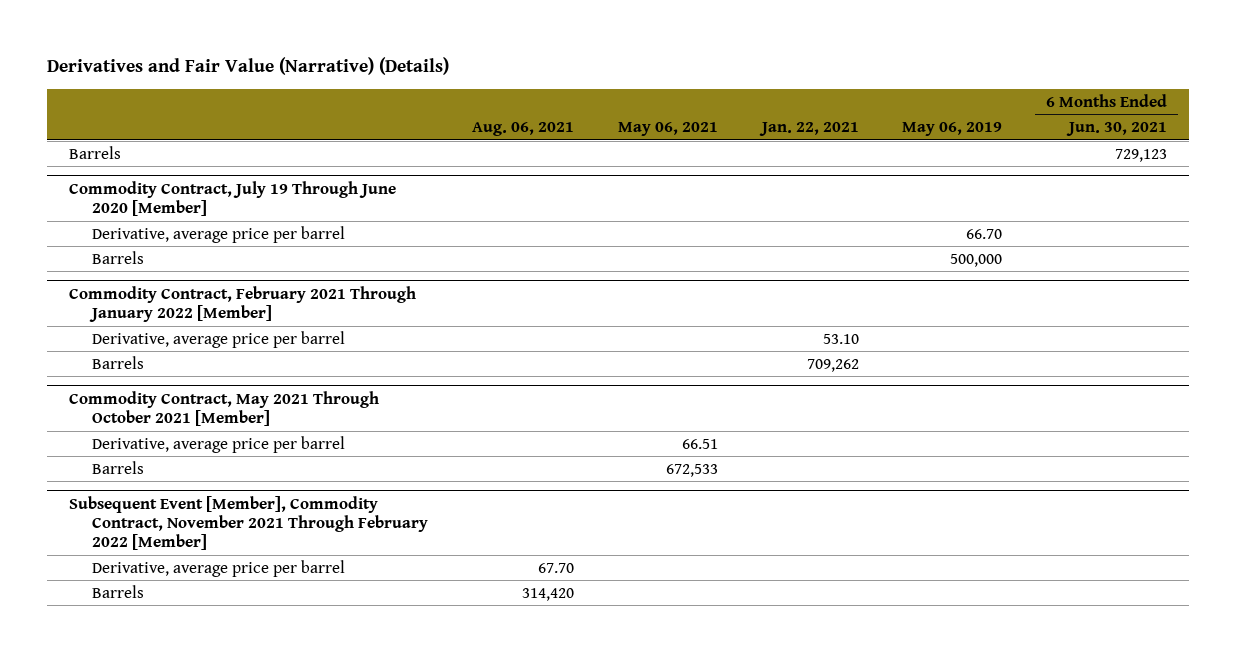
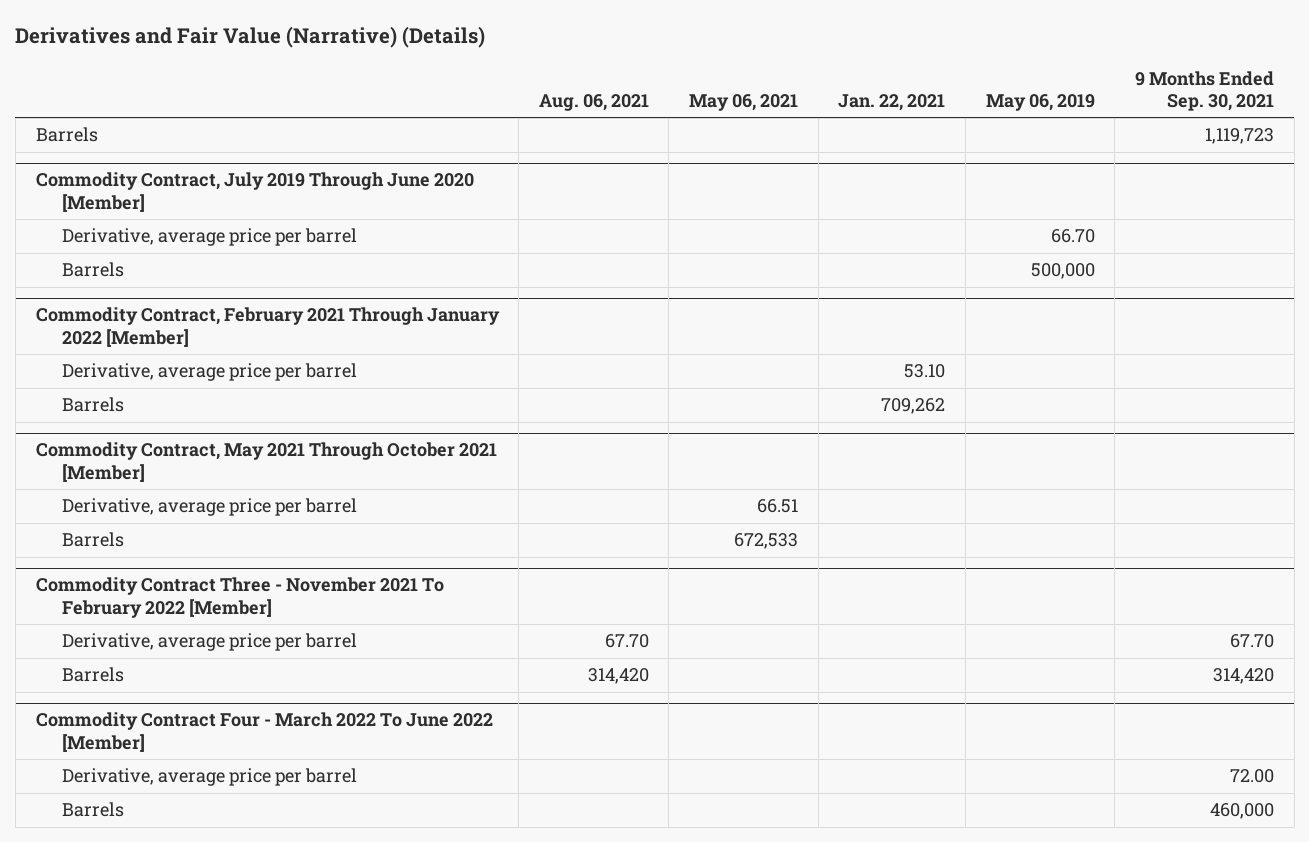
- | Aug. 06, 2021 | May 06, 2021 | Jan. 22, 2021 | May 06, 2019 | 6 Months Ended Jun. 30, 2021
+ | Aug. 06, 2021 | May 06, 2021 | Jan. 22, 2021 | May 06, 2019 | 9 Months Ended Sep. 30, 2021
- Commodity Contract, July 19 Through June 2020 [Member]
+ Commodity Contract, July 2019 Through June 2020 [Member]
- Subsequent Event [Member], Commodity Contract, November 2021 Through February 2022 [Member]
+ Commodity Contract Three - November 2021 To February 2022 [Member]
+ Commodity Contract Four - March 2022 To June 2022 [Member]
+ Derivative, average price per barrel | | | | | 72.00
+ Barrels | | | | | 460,000

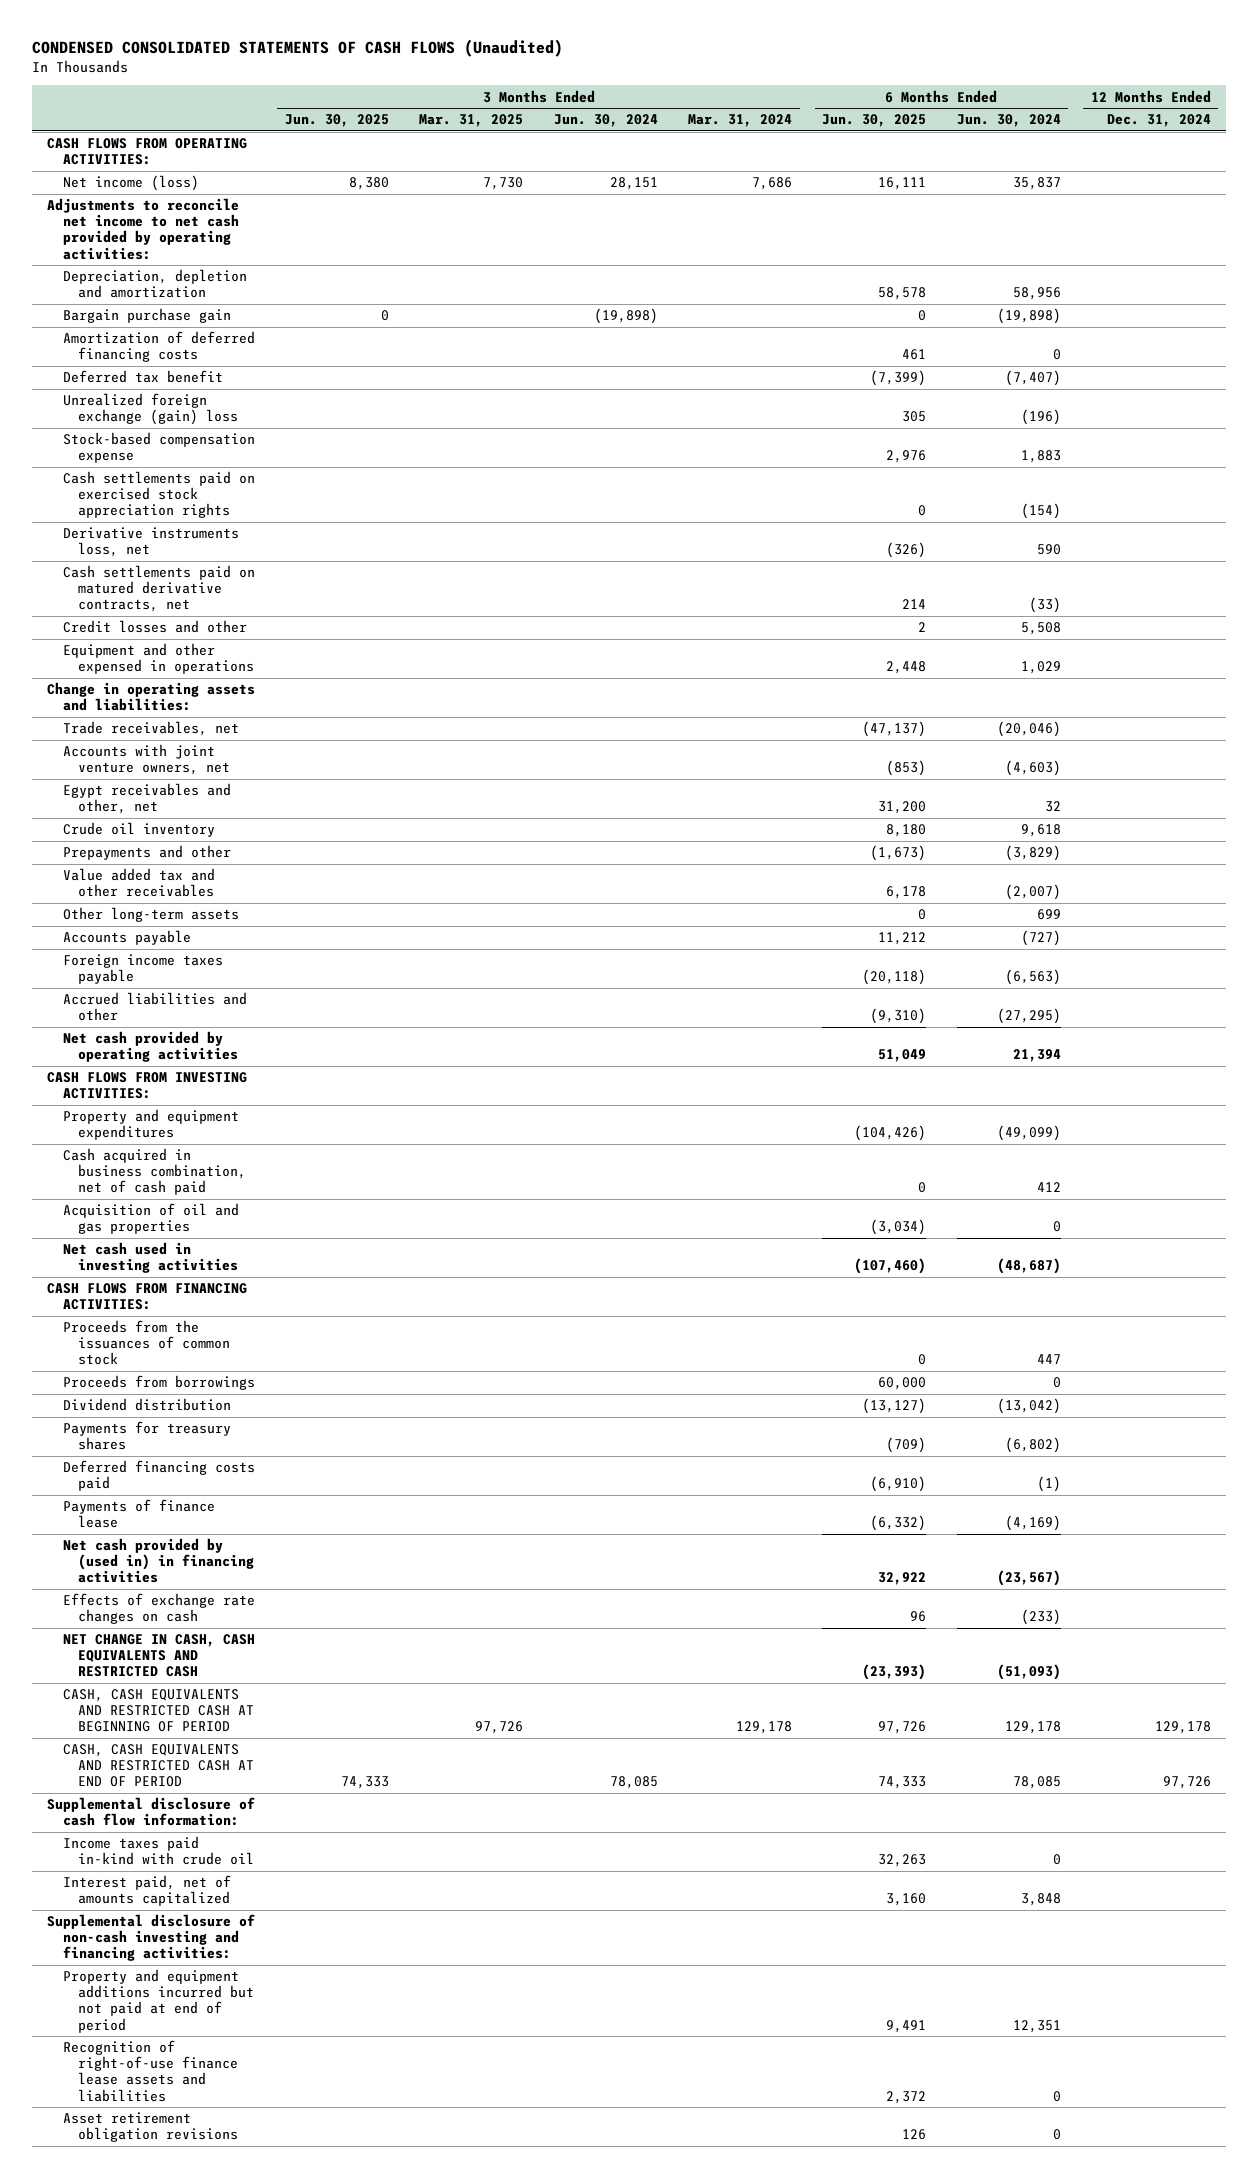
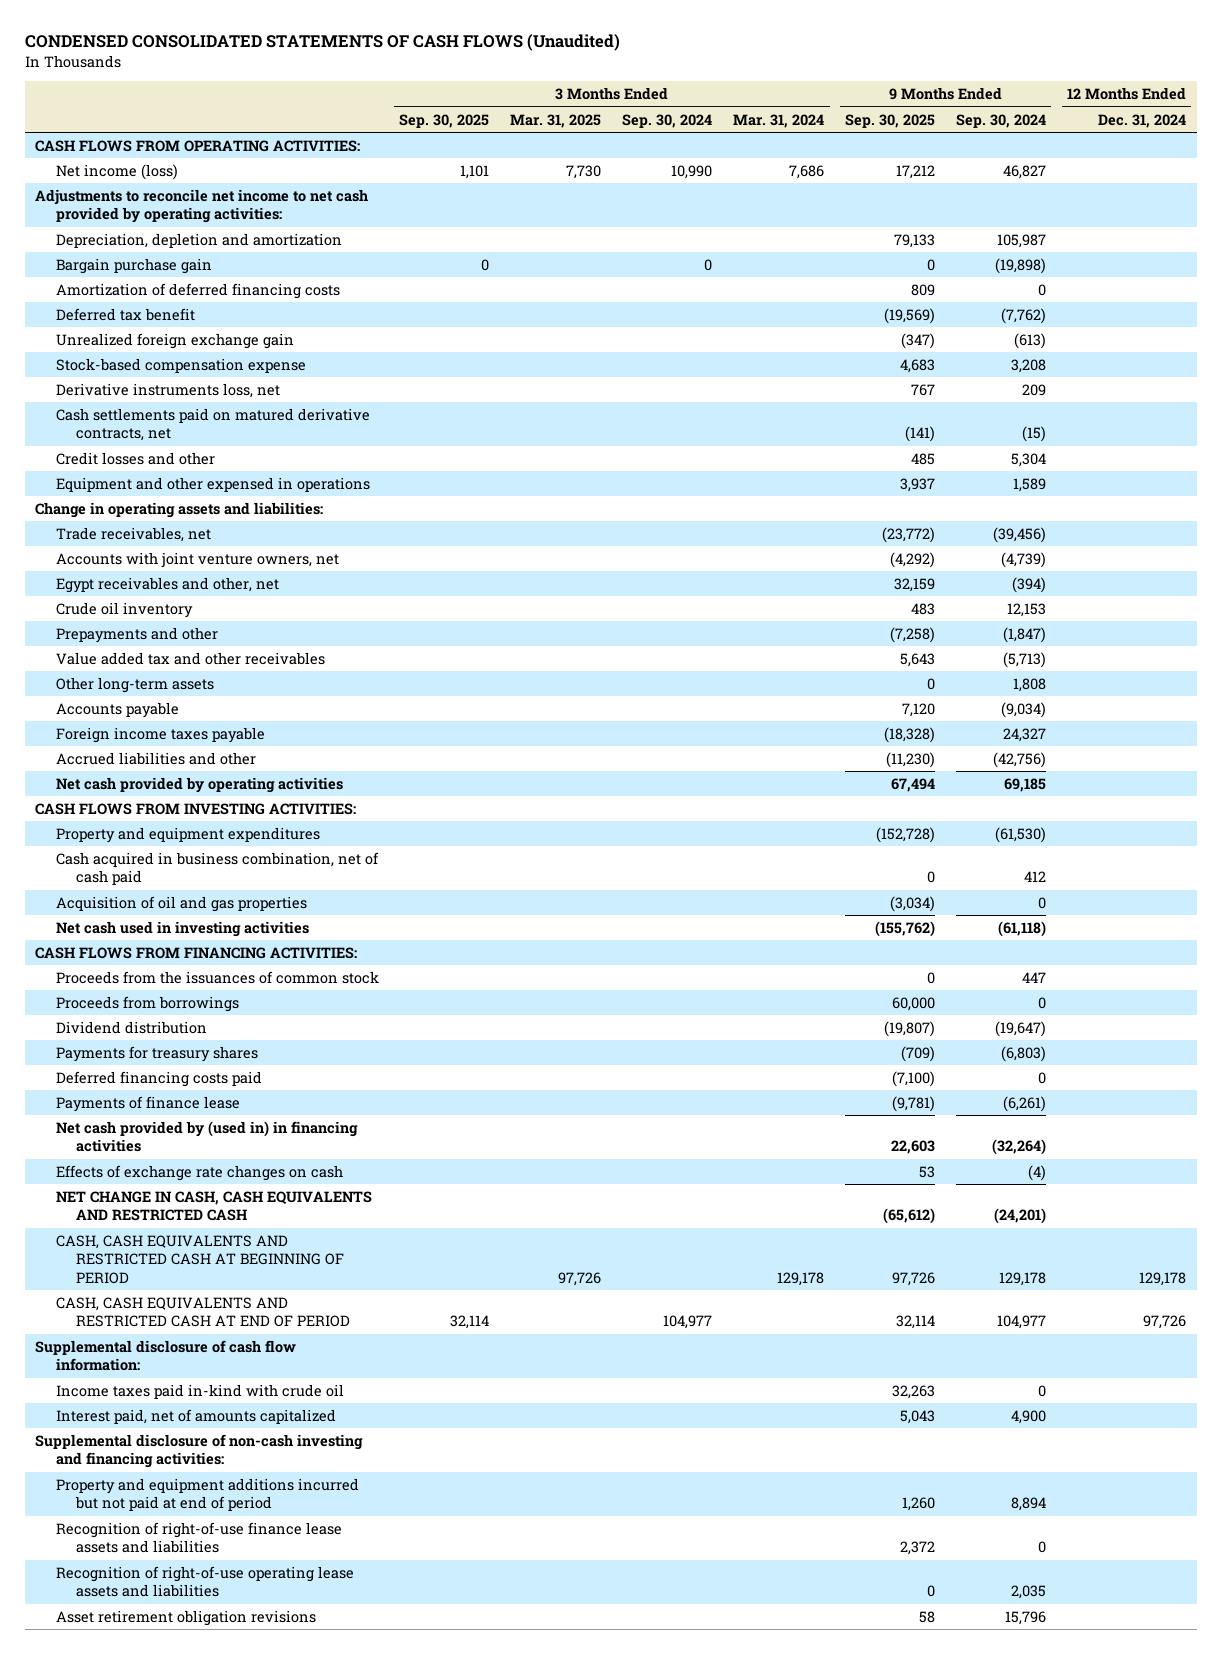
- | 3 Months Ended Jun. 30, 2025 | 3 Months Ended Mar. 31, 2025 | 3 Months Ended Jun. 30, 2024 | 3 Months Ended Mar. 31, 2024 | 6 Months Ended Jun. 30, 2025 | 6 Months Ended Jun. 30, 2024 | 12 Months Ended Dec. 31, 2024
+ | 3 Months Ended Sep. 30, 2025 | 3 Months Ended Mar. 31, 2025 | 3 Months Ended Sep. 30, 2024 | 3 Months Ended Mar. 31, 2024 | 9 Months Ended Sep. 30, 2025 | 9 Months Ended Sep. 30, 2024 | 12 Months Ended Dec. 31, 2024
- Unrealized foreign exchange (gain) loss | | | | | 305 | (196) |
+ Unrealized foreign exchange gain | | | | | (347) | (613) |
- Cash settlements paid on exercised stock appreciation rights | | | | | 0 | (154) |
+ Recognition of right-of-use operating lease assets and liabilities | | | | | 0 | 2,035 |

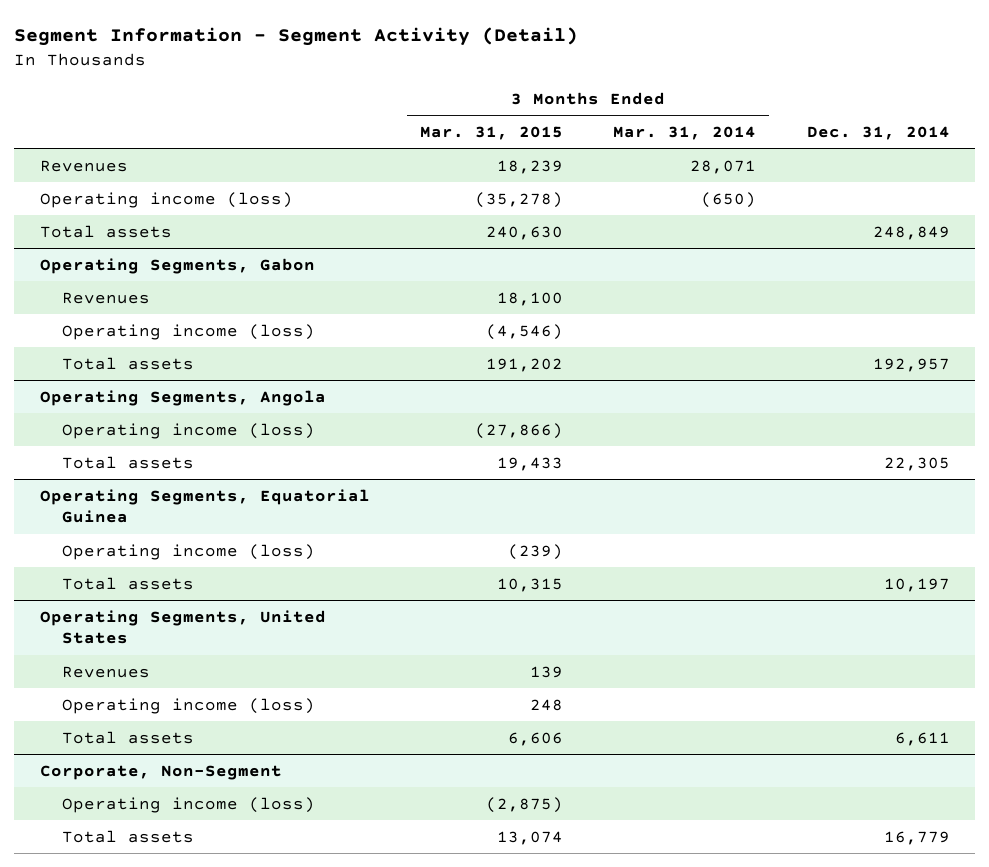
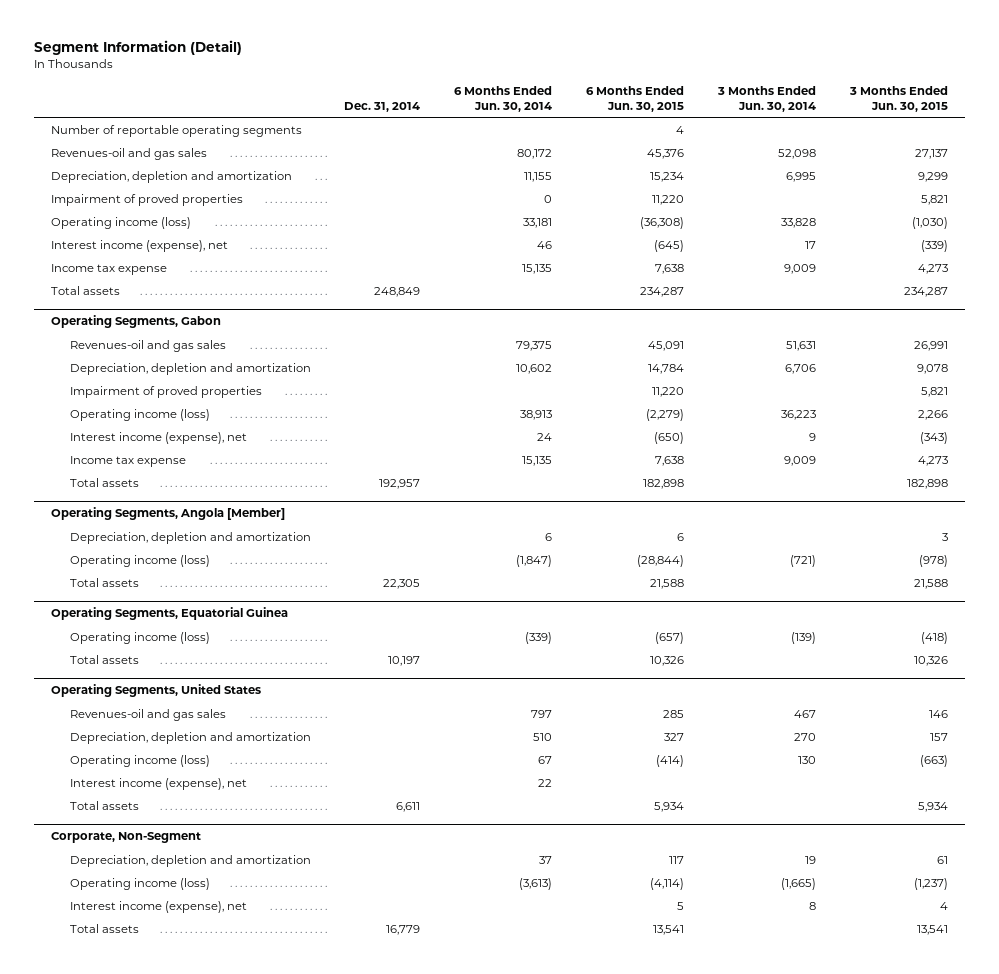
- Segment Information - Segment Activity (Detail)
+ Segment Information (Detail)
- | 3 Months Ended Mar. 31, 2015 | 3 Months Ended Mar. 31, 2014 | Dec. 31, 2014
+ | Dec. 31, 2014 | 6 Months Ended Jun. 30, 2014 | 6 Months Ended Jun. 30, 2015 | 3 Months Ended Jun. 30, 2014 | 3 Months Ended Jun. 30, 2015
- Revenues | 18,239 | 28,071 |
+ Number of reportable operating segments | | | 4 | |
+ Revenues-oil and gas sales | | 80,172 | 45,376 | 52,098 | 27,137
+ Depreciation, depletion and amortization | | 11,155 | 15,234 | 6,995 | 9,299
+ Impairment of proved properties | | 0 | 11,220 | | 5,821
+ Interest income (expense), net | | 46 | (645) | 17 | (339)
+ Income tax expense | | 15,135 | 7,638 | 9,009 | 4,273
@ Operating Segments, Gabon
- Revenues | 18,100 | |
+ Revenues-oil and gas sales | | 79,375 | 45,091 | 51,631 | 26,991
+ Depreciation, depletion and amortization | | 10,602 | 14,784 | 6,706 | 9,078
+ Impairment of proved properties | | | 11,220 | | 5,821
+ Interest income (expense), net | | 24 | (650) | 9 | (343)
+ Income tax expense | | 15,135 | 7,638 | 9,009 | 4,273
- Operating Segments, Angola
+ Operating Segments, Angola [Member]
+ Depreciation, depletion and amortization | | 6 | 6 | | 3
@ Operating Segments, United States
- Revenues | 139 | |
+ Revenues-oil and gas sales | | 797 | 285 | 467 | 146
+ Depreciation, depletion and amortization | | 510 | 327 | 270 | 157
+ Interest income (expense), net | | 22 | | |
@ Corporate, Non-Segment
+ Depreciation, depletion and amortization | | 37 | 117 | 19 | 61
+ Interest income (expense), net | | | 5 | 8 | 4

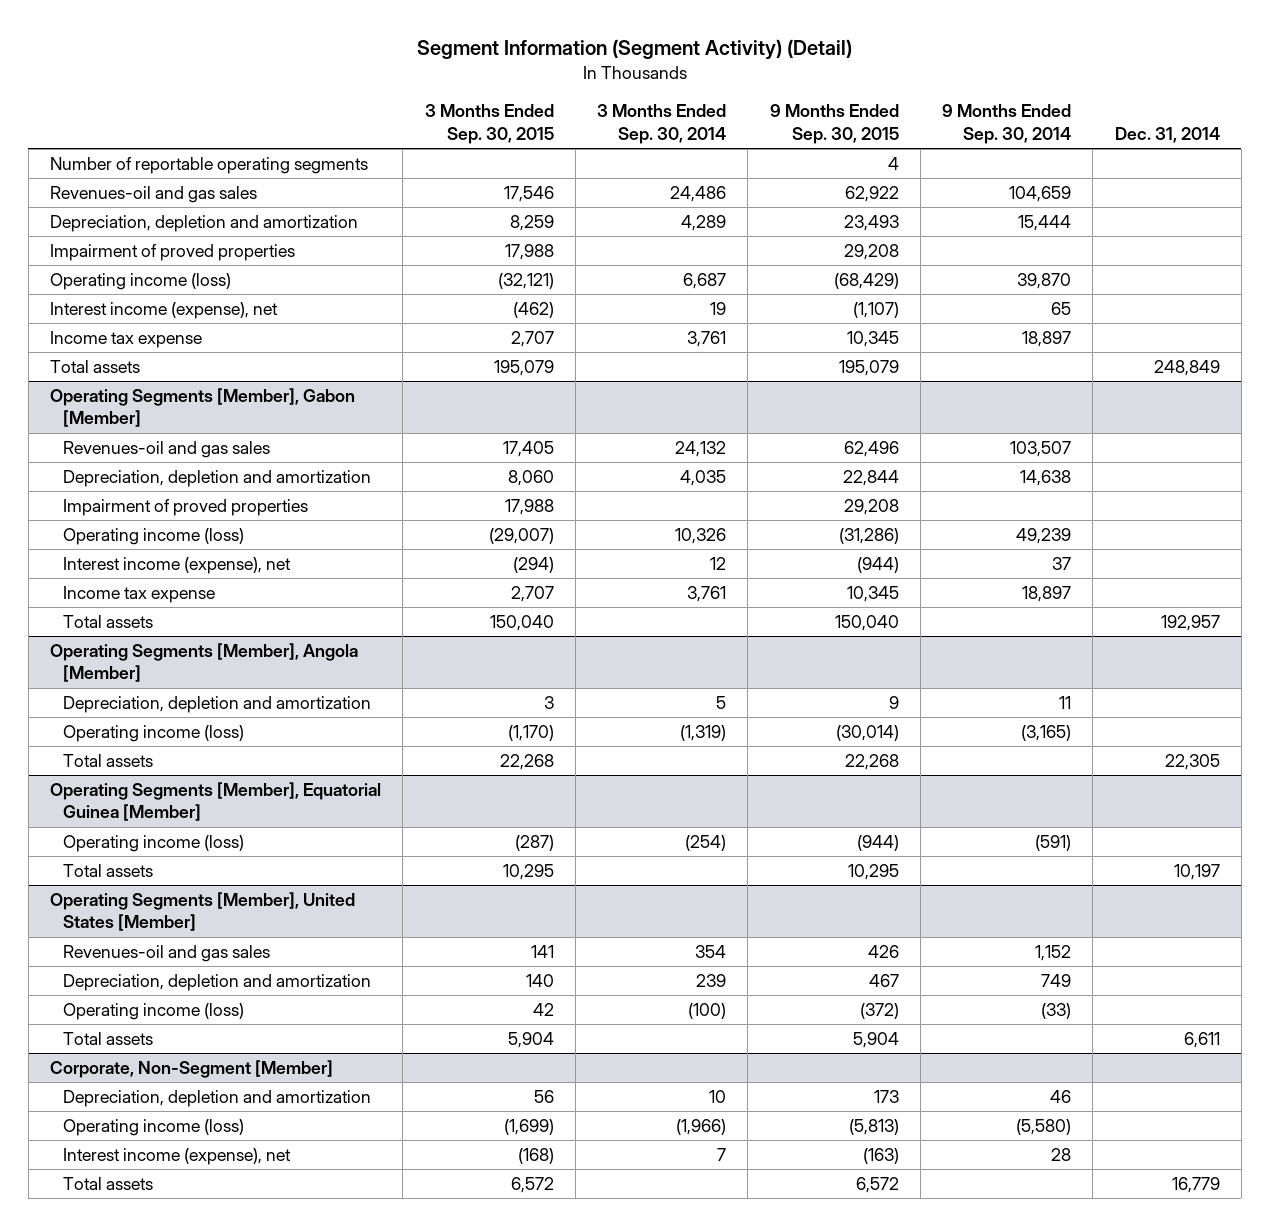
- Segment Information (Detail)
+ Segment Information (Segment Activity) (Detail)
- | Dec. 31, 2014 | 6 Months Ended Jun. 30, 2014 | 6 Months Ended Jun. 30, 2015 | 3 Months Ended Jun. 30, 2014 | 3 Months Ended Jun. 30, 2015
+ | 3 Months Ended Sep. 30, 2015 | 3 Months Ended Sep. 30, 2014 | 9 Months Ended Sep. 30, 2015 | 9 Months Ended Sep. 30, 2014 | Dec. 31, 2014
- Operating Segments, Gabon
+ Operating Segments [Member], Gabon [Member]
- Operating Segments, Angola [Member]
+ Operating Segments [Member], Angola [Member]
- Operating Segments, Equatorial Guinea
+ Operating Segments [Member], Equatorial Guinea [Member]
- Operating Segments, United States
+ Operating Segments [Member], United States [Member]
- Interest income (expense), net | | 22 | | |
- Corporate, Non-Segment
+ Corporate, Non-Segment [Member]

